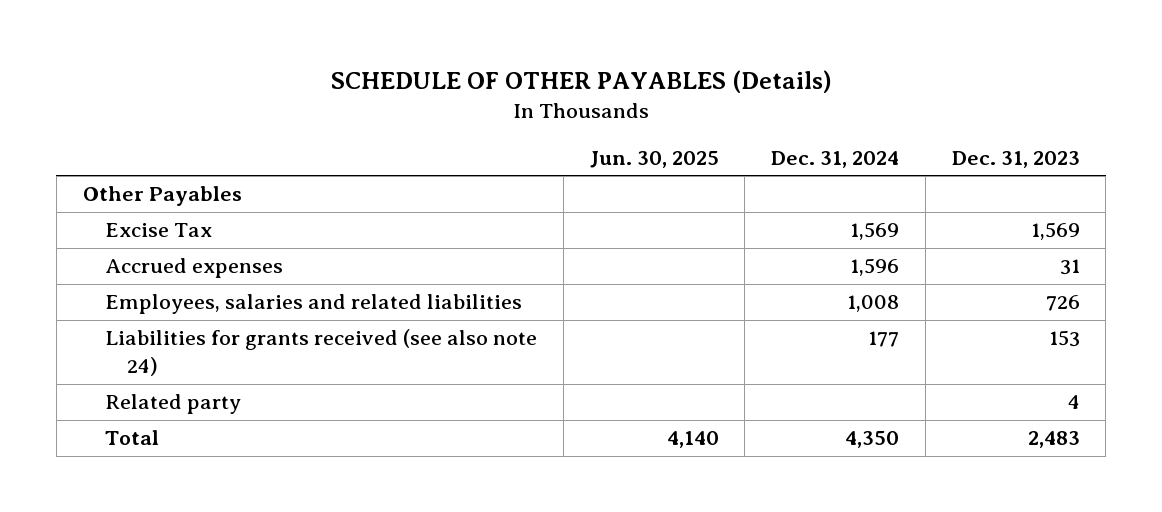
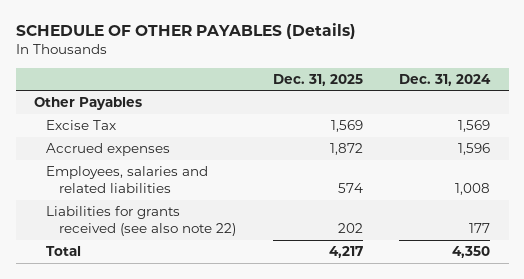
- | Jun. 30, 2025 | Dec. 31, 2024 | Dec. 31, 2023
+ | Dec. 31, 2025 | Dec. 31, 2024
- Liabilities for grants received (see also note 24) | | 177 | 153
- Related party | | | 4
+ Liabilities for grants received (see also note 22) | 202 | 177

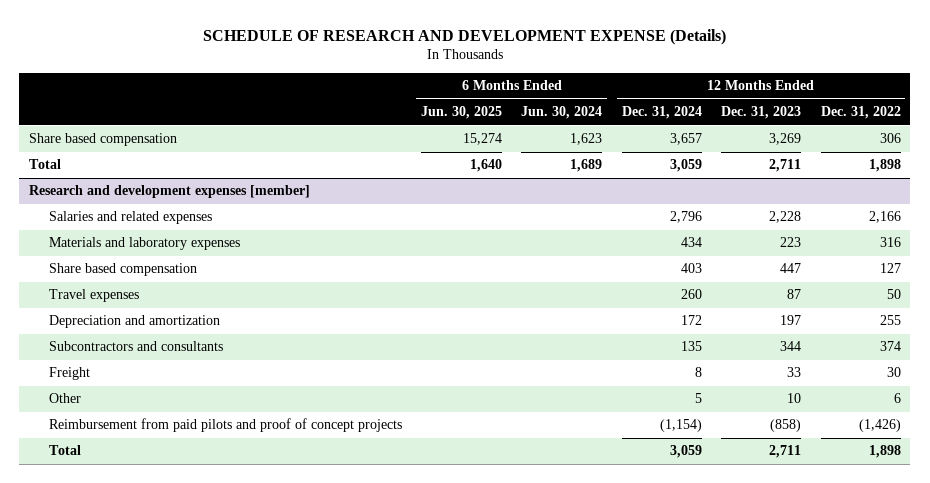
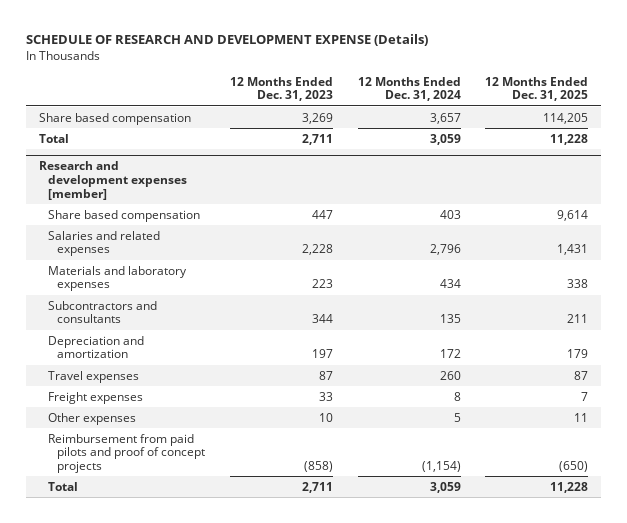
- | 6 Months Ended Jun. 30, 2025 | 6 Months Ended Jun. 30, 2024 | 12 Months Ended Dec. 31, 2024 | 12 Months Ended Dec. 31, 2023 | 12 Months Ended Dec. 31, 2022
+ | 12 Months Ended Dec. 31, 2023 | 12 Months Ended Dec. 31, 2024 | 12 Months Ended Dec. 31, 2025
@ Research and development expenses [member]
moved up: Share based compensation | 447 | 403 | 9,614
- Freight | | | 8 | 33 | 30
- Other | | | 5 | 10 | 6
moved down: Depreciation and amortization | 197 | 172 | 179
moved down: Travel expenses | 87 | 260 | 87
+ Freight expenses | 33 | 8 | 7
+ Other expenses | 10 | 5 | 11

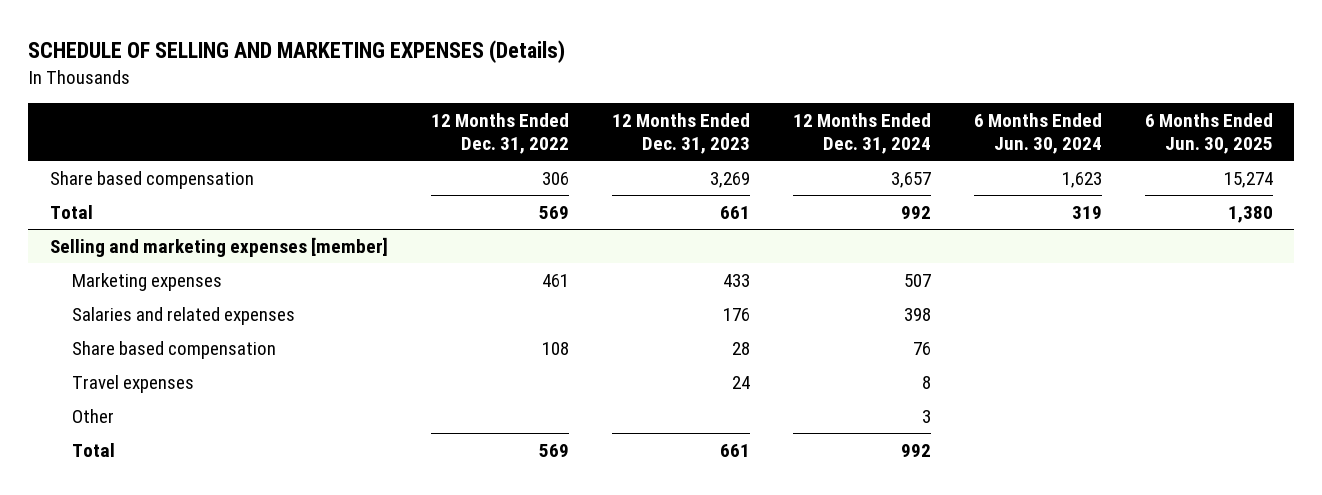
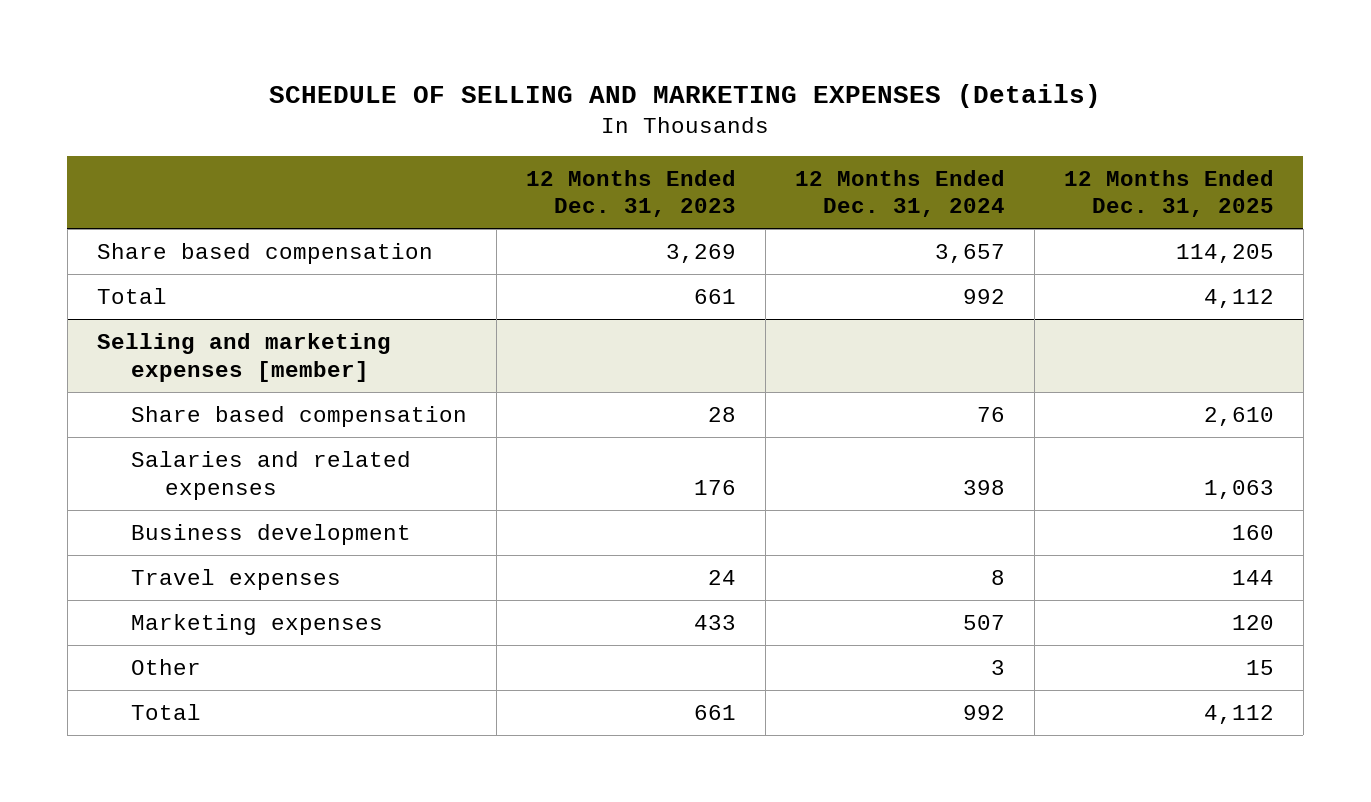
- | 12 Months Ended Dec. 31, 2022 | 12 Months Ended Dec. 31, 2023 | 12 Months Ended Dec. 31, 2024 | 6 Months Ended Jun. 30, 2024 | 6 Months Ended Jun. 30, 2025
+ | 12 Months Ended Dec. 31, 2023 | 12 Months Ended Dec. 31, 2024 | 12 Months Ended Dec. 31, 2025
@ Selling and marketing expenses [member]
moved down: Salaries and related expenses | 176 | 398 | 1,063
+ Business development | | | 160
moved down: Marketing expenses | 433 | 507 | 120

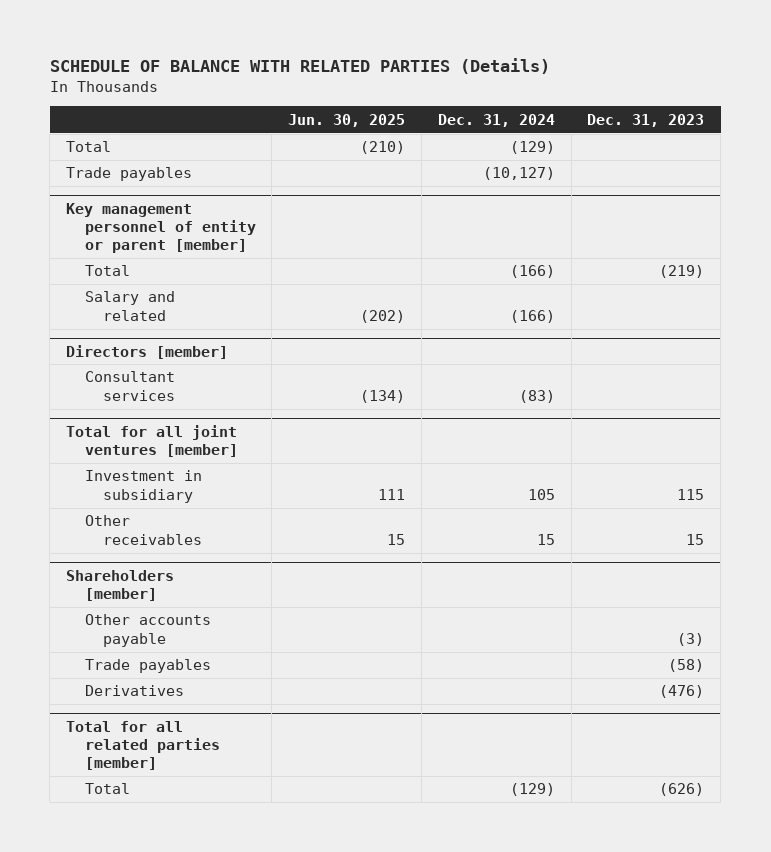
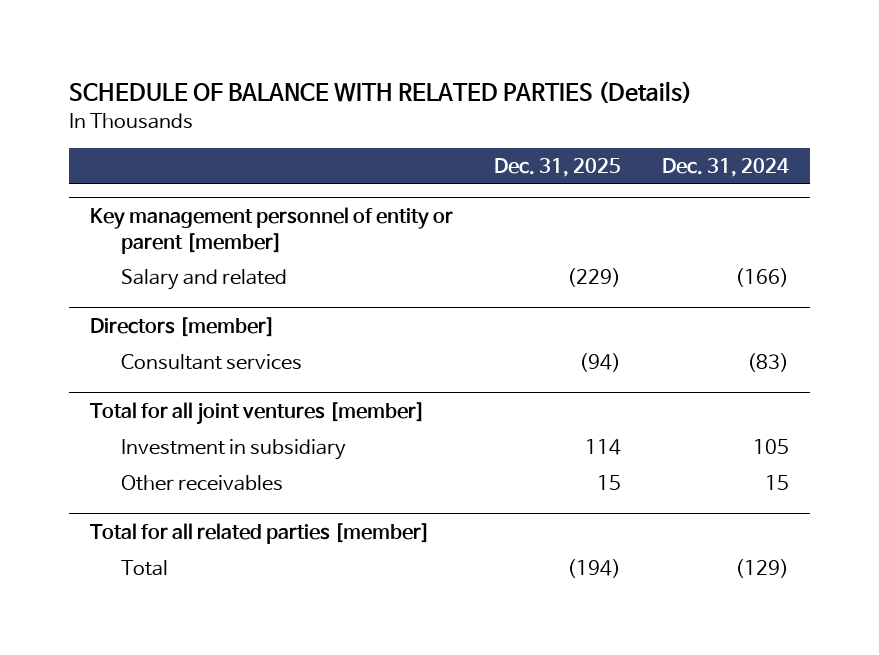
- | Jun. 30, 2025 | Dec. 31, 2024 | Dec. 31, 2023
+ | Dec. 31, 2025 | Dec. 31, 2024
- Total | (210) | (129) |
- Trade payables | | (10,127) |
@ Key management personnel of entity or parent [member]
- Total | | (166) | (219)
- Shareholders [member]
- Other accounts payable | | | (3)
- Trade payables | | | (58)
- Derivatives | | | (476)

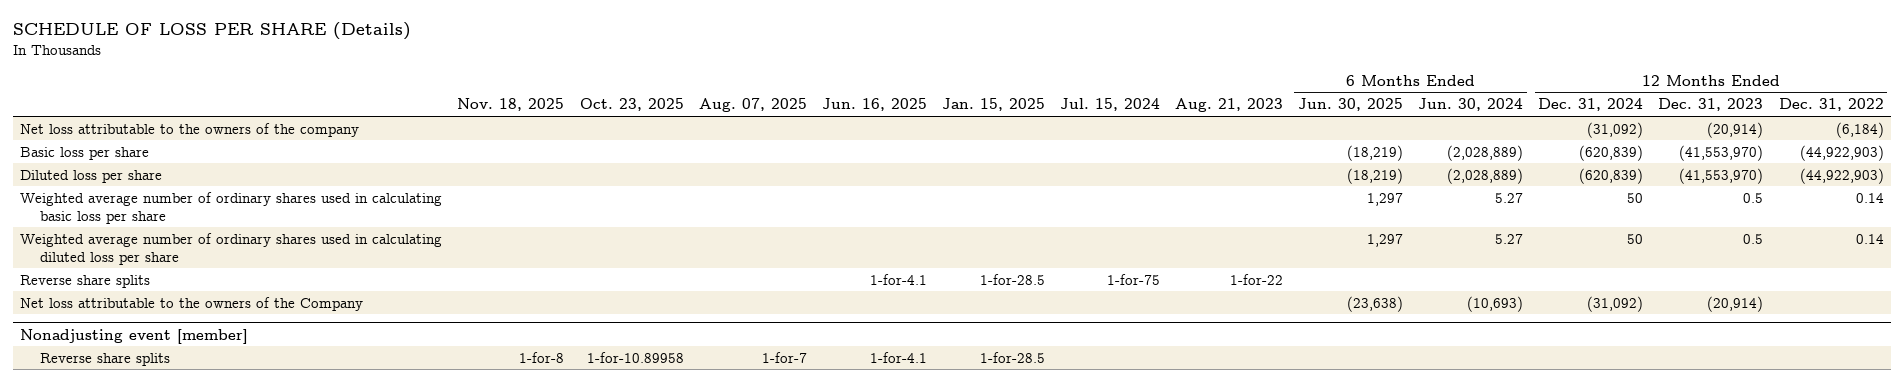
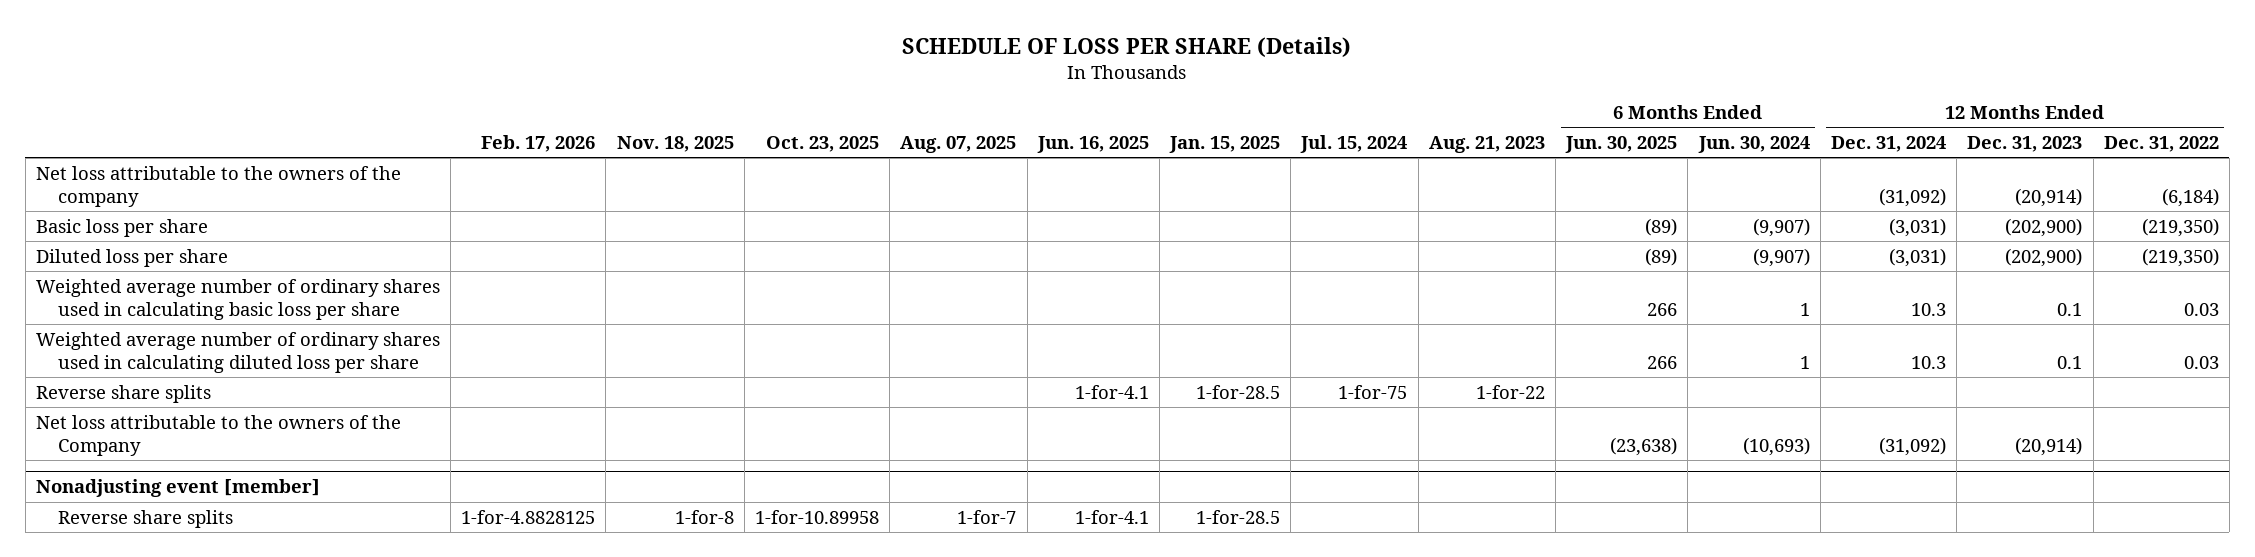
- | Nov. 18, 2025 | Oct. 23, 2025 | Aug. 07, 2025 | Jun. 16, 2025 | Jan. 15, 2025 | Jul. 15, 2024 | Aug. 21, 2023 | 6 Months Ended Jun. 30, 2025 | 6 Months Ended Jun. 30, 2024 | 12 Months Ended Dec. 31, 2024 | 12 Months Ended Dec. 31, 2023 | 12 Months Ended Dec. 31, 2022
+ | Feb. 17, 2026 | Nov. 18, 2025 | Oct. 23, 2025 | Aug. 07, 2025 | Jun. 16, 2025 | Jan. 15, 2025 | Jul. 15, 2024 | Aug. 21, 2023 | 6 Months Ended Jun. 30, 2025 | 6 Months Ended Jun. 30, 2024 | 12 Months Ended Dec. 31, 2024 | 12 Months Ended Dec. 31, 2023 | 12 Months Ended Dec. 31, 2022
- Basic loss per share | | | | | | | | (18,219) | (2,028,889) | (620,839) | (41,553,970) | (44,922,903)
- Diluted loss per share | | | | | | | | (18,219) | (2,028,889) | (620,839) | (41,553,970) | (44,922,903)
- Weighted average number of ordinary shares used in calculating basic loss per share | | | | | | | | 1,297 | 5.27 | 50 | 0.5 | 0.14
- Weighted average number of ordinary shares used in calculating diluted loss per share | | | | | | | | 1,297 | 5.27 | 50 | 0.5 | 0.14
+ Basic loss per share | | | | | | | | | (89) | (9,907) | (3,031) | (202,900) | (219,350)
+ Diluted loss per share | | | | | | | | | (89) | (9,907) | (3,031) | (202,900) | (219,350)
+ Weighted average number of ordinary shares used in calculating basic loss per share | | | | | | | | | 266 | 1 | 10.3 | 0.1 | 0.03
+ Weighted average number of ordinary shares used in calculating diluted loss per share | | | | | | | | | 266 | 1 | 10.3 | 0.1 | 0.03

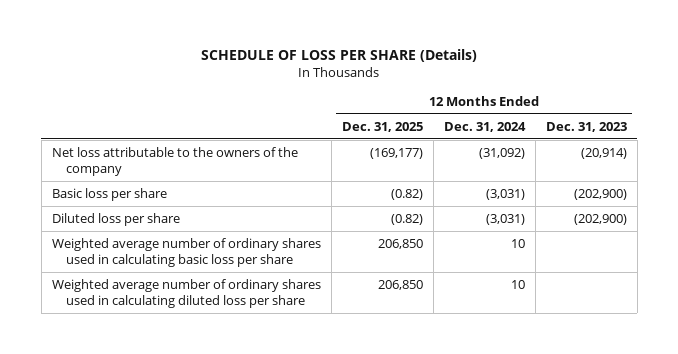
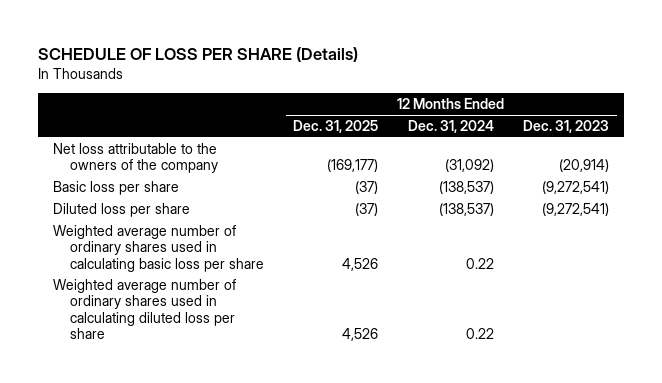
- Basic loss per share | (0.82) | (3,031) | (202,900)
- Diluted loss per share | (0.82) | (3,031) | (202,900)
- Weighted average number of ordinary shares used in calculating basic loss per share | 206,850 | 10 |
- Weighted average number of ordinary shares used in calculating diluted loss per share | 206,850 | 10 |
+ Basic loss per share | (37) | (138,537) | (9,272,541)
+ Diluted loss per share | (37) | (138,537) | (9,272,541)
+ Weighted average number of ordinary shares used in calculating basic loss per share | 4,526 | 0.22 |
+ Weighted average number of ordinary shares used in calculating diluted loss per share | 4,526 | 0.22 |

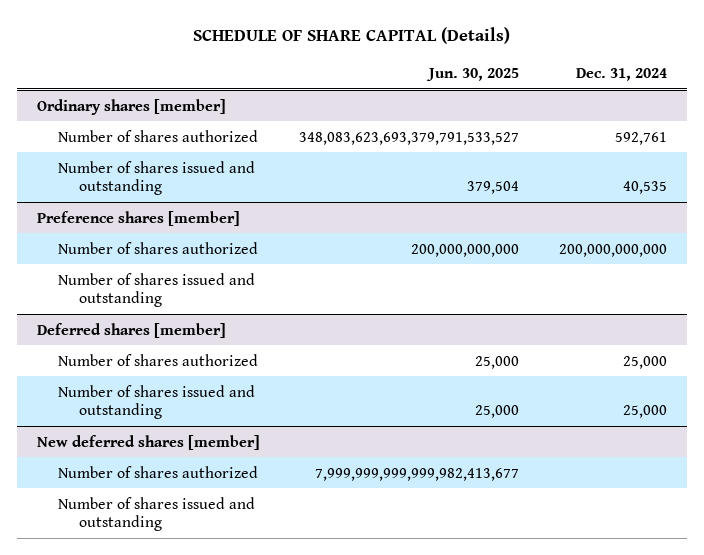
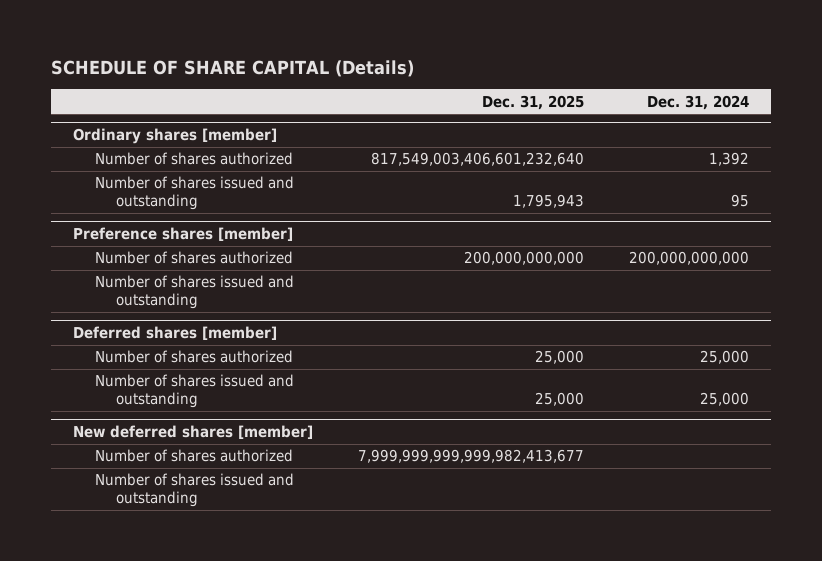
- | Jun. 30, 2025 | Dec. 31, 2024
+ | Dec. 31, 2025 | Dec. 31, 2024
@ Ordinary shares [member]
- Number of shares authorized | 348,083,623,693,379,791,533,527 | 592,761
- Number of shares issued and outstanding | 379,504 | 40,535
+ Number of shares authorized | 817,549,003,406,601,232,640 | 1,392
+ Number of shares issued and outstanding | 1,795,943 | 95

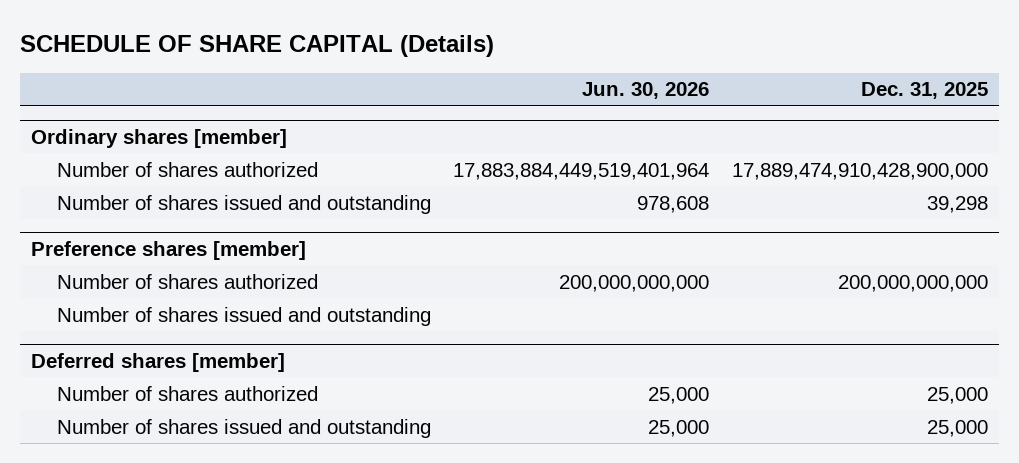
- | Dec. 31, 2025 | Dec. 31, 2024
+ | Jun. 30, 2026 | Dec. 31, 2025
@ Ordinary shares [member]
- Number of shares authorized | 817,549,003,406,601,232,640 | 1,392
- Number of shares issued and outstanding | 1,795,943 | 95
+ Number of shares authorized | 17,883,884,449,519,401,964 | 17,889,474,910,428,900,000
+ Number of shares issued and outstanding | 978,608 | 39,298
- New deferred shares [member]
- Number of shares authorized | 7,999,999,999,999,982,413,677 |
- Number of shares issued and outstanding

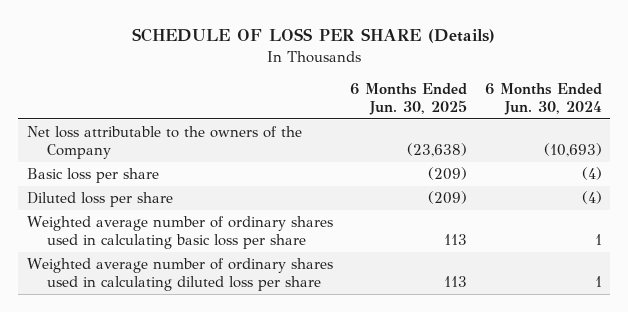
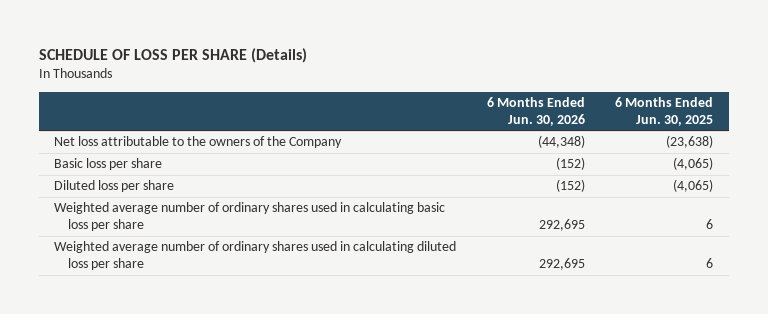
- | 6 Months Ended Jun. 30, 2025 | 6 Months Ended Jun. 30, 2024
+ | 6 Months Ended Jun. 30, 2026 | 6 Months Ended Jun. 30, 2025
- Basic loss per share | (209) | (4)
- Diluted loss per share | (209) | (4)
- Weighted average number of ordinary shares used in calculating basic loss per share | 113 | 1
- Weighted average number of ordinary shares used in calculating diluted loss per share | 113 | 1
+ Basic loss per share | (152) | (4,065)
+ Diluted loss per share | (152) | (4,065)
+ Weighted average number of ordinary shares used in calculating basic loss per share | 292,695 | 6
+ Weighted average number of ordinary shares used in calculating diluted loss per share | 292,695 | 6

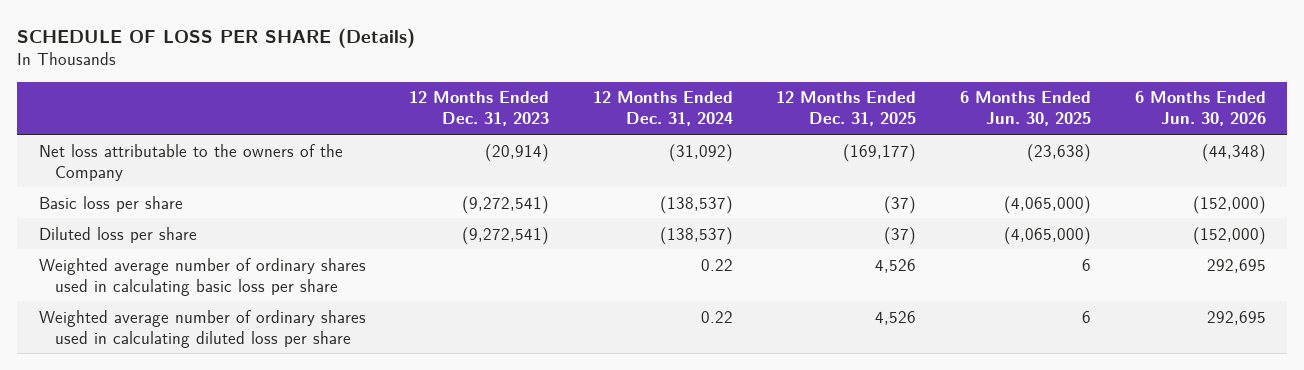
- | 6 Months Ended Jun. 30, 2026 | 6 Months Ended Jun. 30, 2025
+ | 12 Months Ended Dec. 31, 2023 | 12 Months Ended Dec. 31, 2024 | 12 Months Ended Dec. 31, 2025 | 6 Months Ended Jun. 30, 2025 | 6 Months Ended Jun. 30, 2026
- Basic loss per share | (152) | (4,065)
- Diluted loss per share | (152) | (4,065)
+ Basic loss per share | (9,272,541) | (138,537) | (37) | (4,065,000) | (152,000)
+ Diluted loss per share | (9,272,541) | (138,537) | (37) | (4,065,000) | (152,000)

